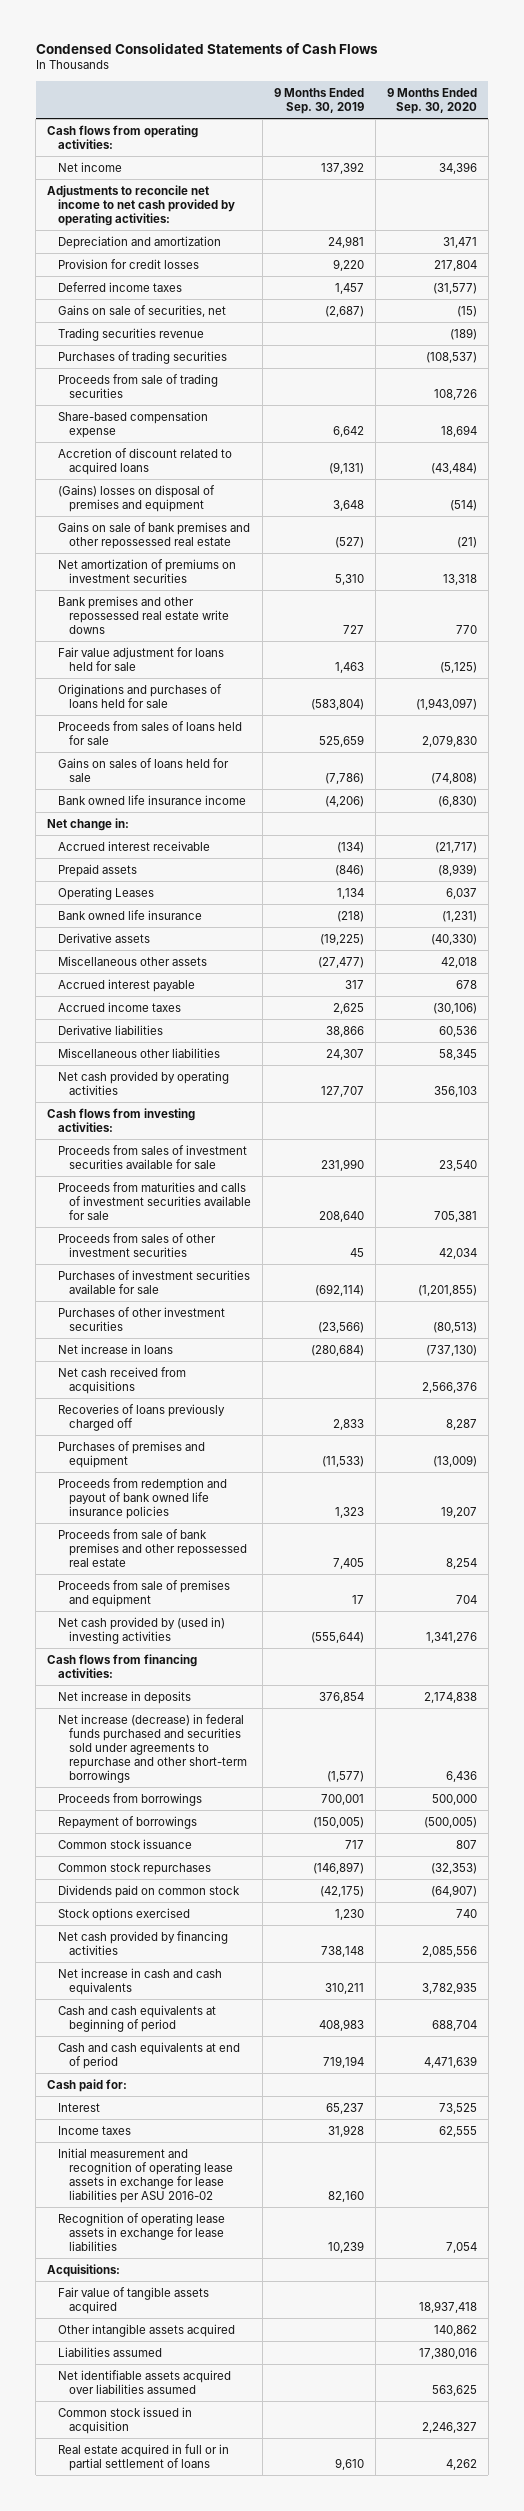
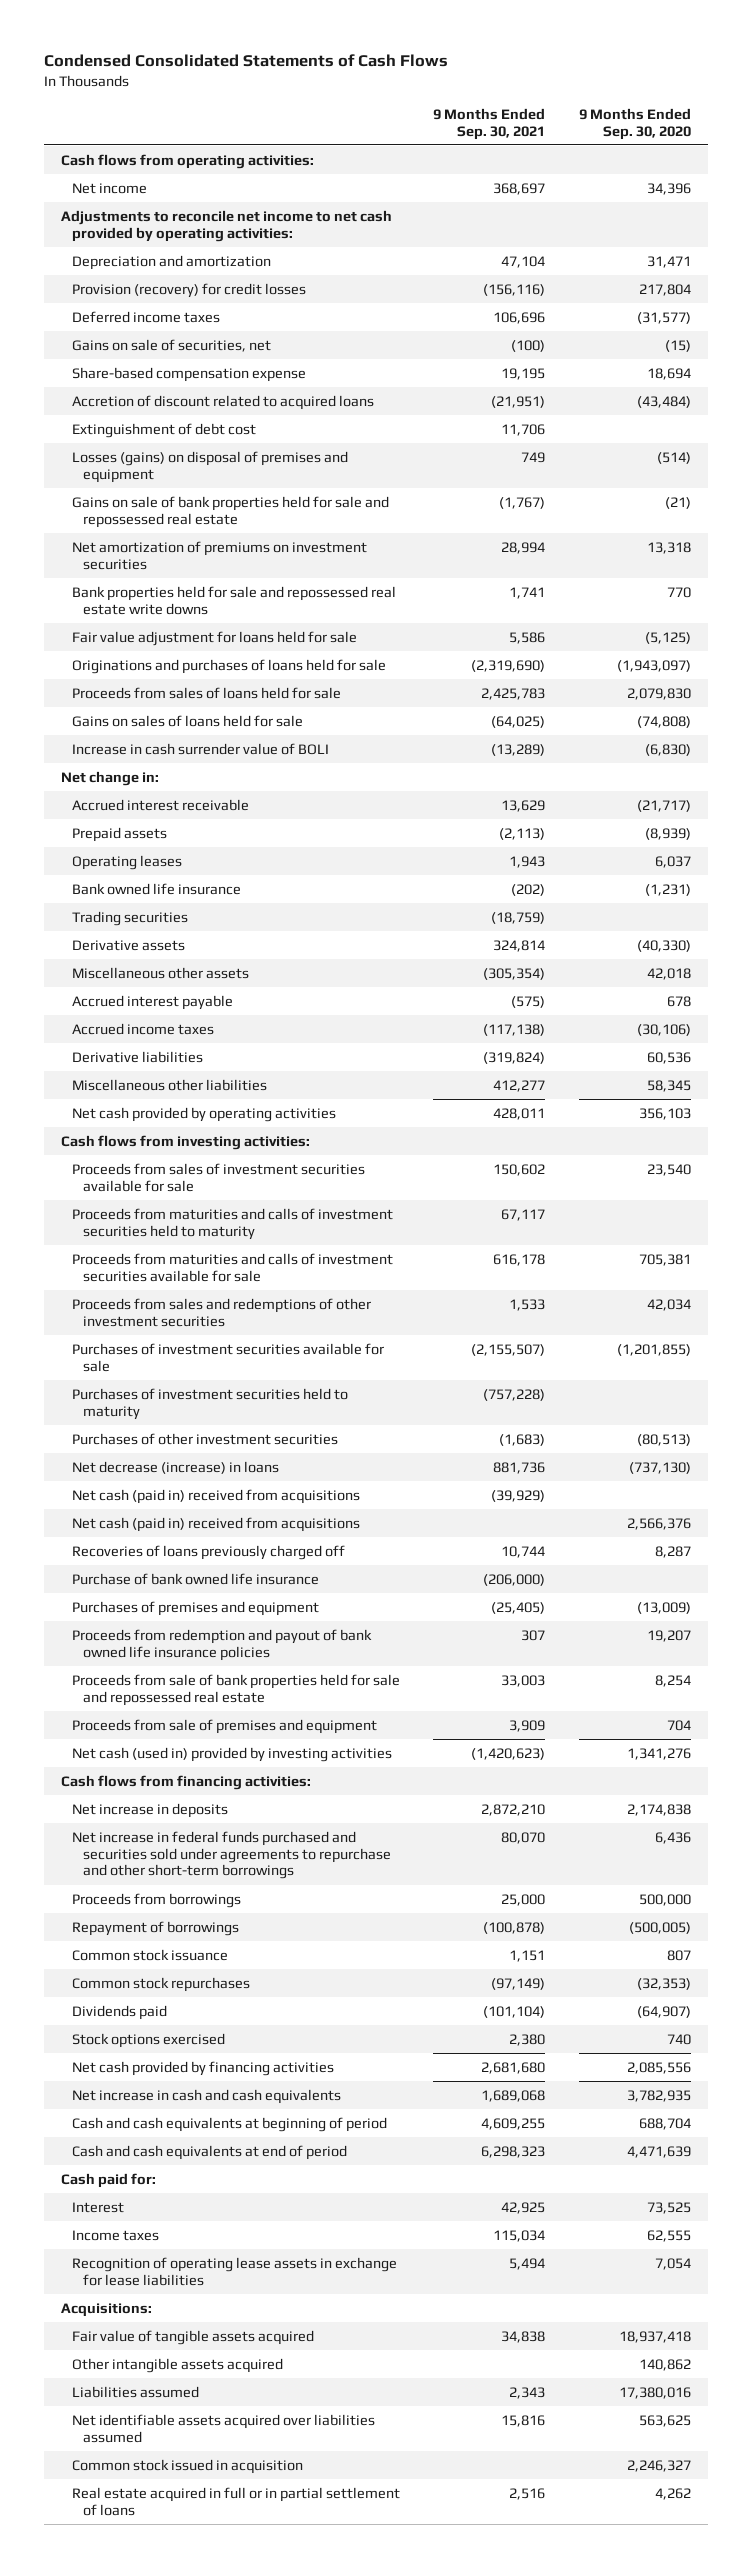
- | 9 Months Ended Sep. 30, 2019 | 9 Months Ended Sep. 30, 2020
+ | 9 Months Ended Sep. 30, 2021 | 9 Months Ended Sep. 30, 2020
- Provision for credit losses | 9,220 | 217,804
+ Provision (recovery) for credit losses | (156,116) | 217,804
- Trading securities revenue | | (189)
- Purchases of trading securities | | (108,537)
- Proceeds from sale of trading securities | | 108,726
- (Gains) losses on disposal of premises and equipment | 3,648 | (514)
- Gains on sale of bank premises and other repossessed real estate | (527) | (21)
+ Extinguishment of debt cost | 11,706 |
+ Losses (gains) on disposal of premises and equipment | 749 | (514)
+ Gains on sale of bank properties held for sale and repossessed real estate | (1,767) | (21)
- Bank premises and other repossessed real estate write downs | 727 | 770
+ Bank properties held for sale and repossessed real estate write downs | 1,741 | 770
- Bank owned life insurance income | (4,206) | (6,830)
+ Increase in cash surrender value of BOLI | (13,289) | (6,830)
- Operating Leases | 1,134 | 6,037
+ Operating leases | 1,943 | 6,037
+ Trading securities | (18,759) |
+ Proceeds from maturities and calls of investment securities held to maturity | 67,117 |
- Proceeds from sales of other investment securities | 45 | 42,034
+ Proceeds from sales and redemptions of other investment securities | 1,533 | 42,034
+ Purchases of investment securities held to maturity | (757,228) |
- Net increase in loans | (280,684) | (737,130)
- Net cash received from acquisitions | | 2,566,376
+ Net decrease (increase) in loans | 881,736 | (737,130)
+ Net cash (paid in) received from acquisitions | (39,929) |
+ Net cash (paid in) received from acquisitions | | 2,566,376
+ Purchase of bank owned life insurance | (206,000) |
- Proceeds from sale of bank premises and other repossessed real estate | 7,405 | 8,254
+ Proceeds from sale of bank properties held for sale and repossessed real estate | 33,003 | 8,254
- Net cash provided by (used in) investing activities | (555,644) | 1,341,276
+ Net cash (used in) provided by investing activities | (1,420,623) | 1,341,276
- Net increase (decrease) in federal funds purchased and securities sold under agreements to repurchase and other short-term borrowings | (1,577) | 6,436
+ Net increase in federal funds purchased and securities sold under agreements to repurchase and other short-term borrowings | 80,070 | 6,436
- Dividends paid on common stock | (42,175) | (64,907)
+ Dividends paid | (101,104) | (64,907)
- Initial measurement and recognition of operating lease assets in exchange for lease liabilities per ASU 2016-02 | 82,160 |

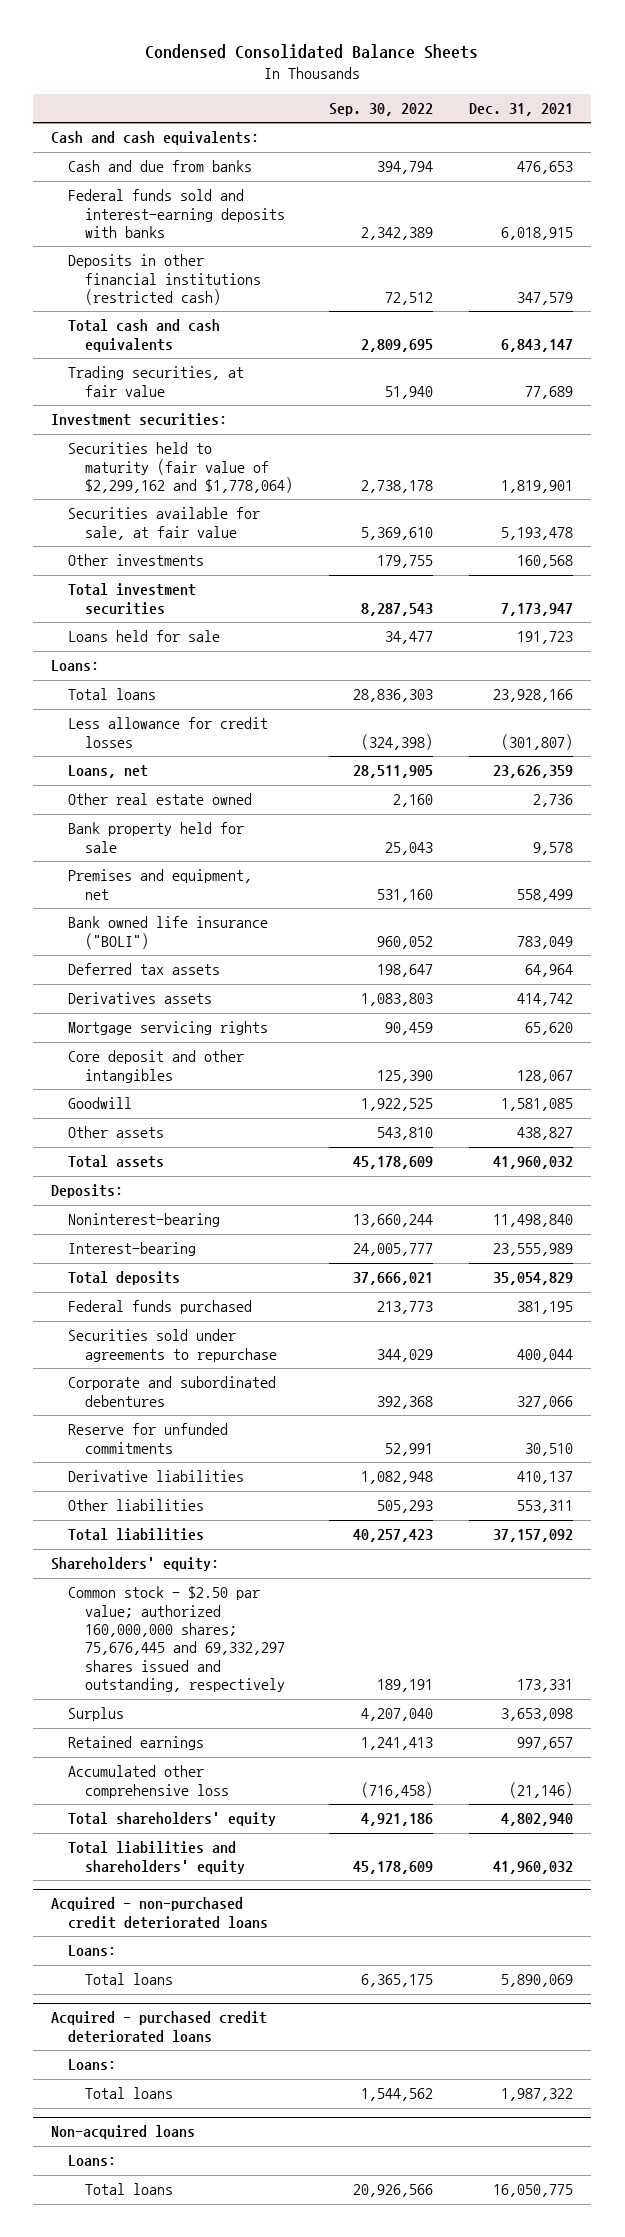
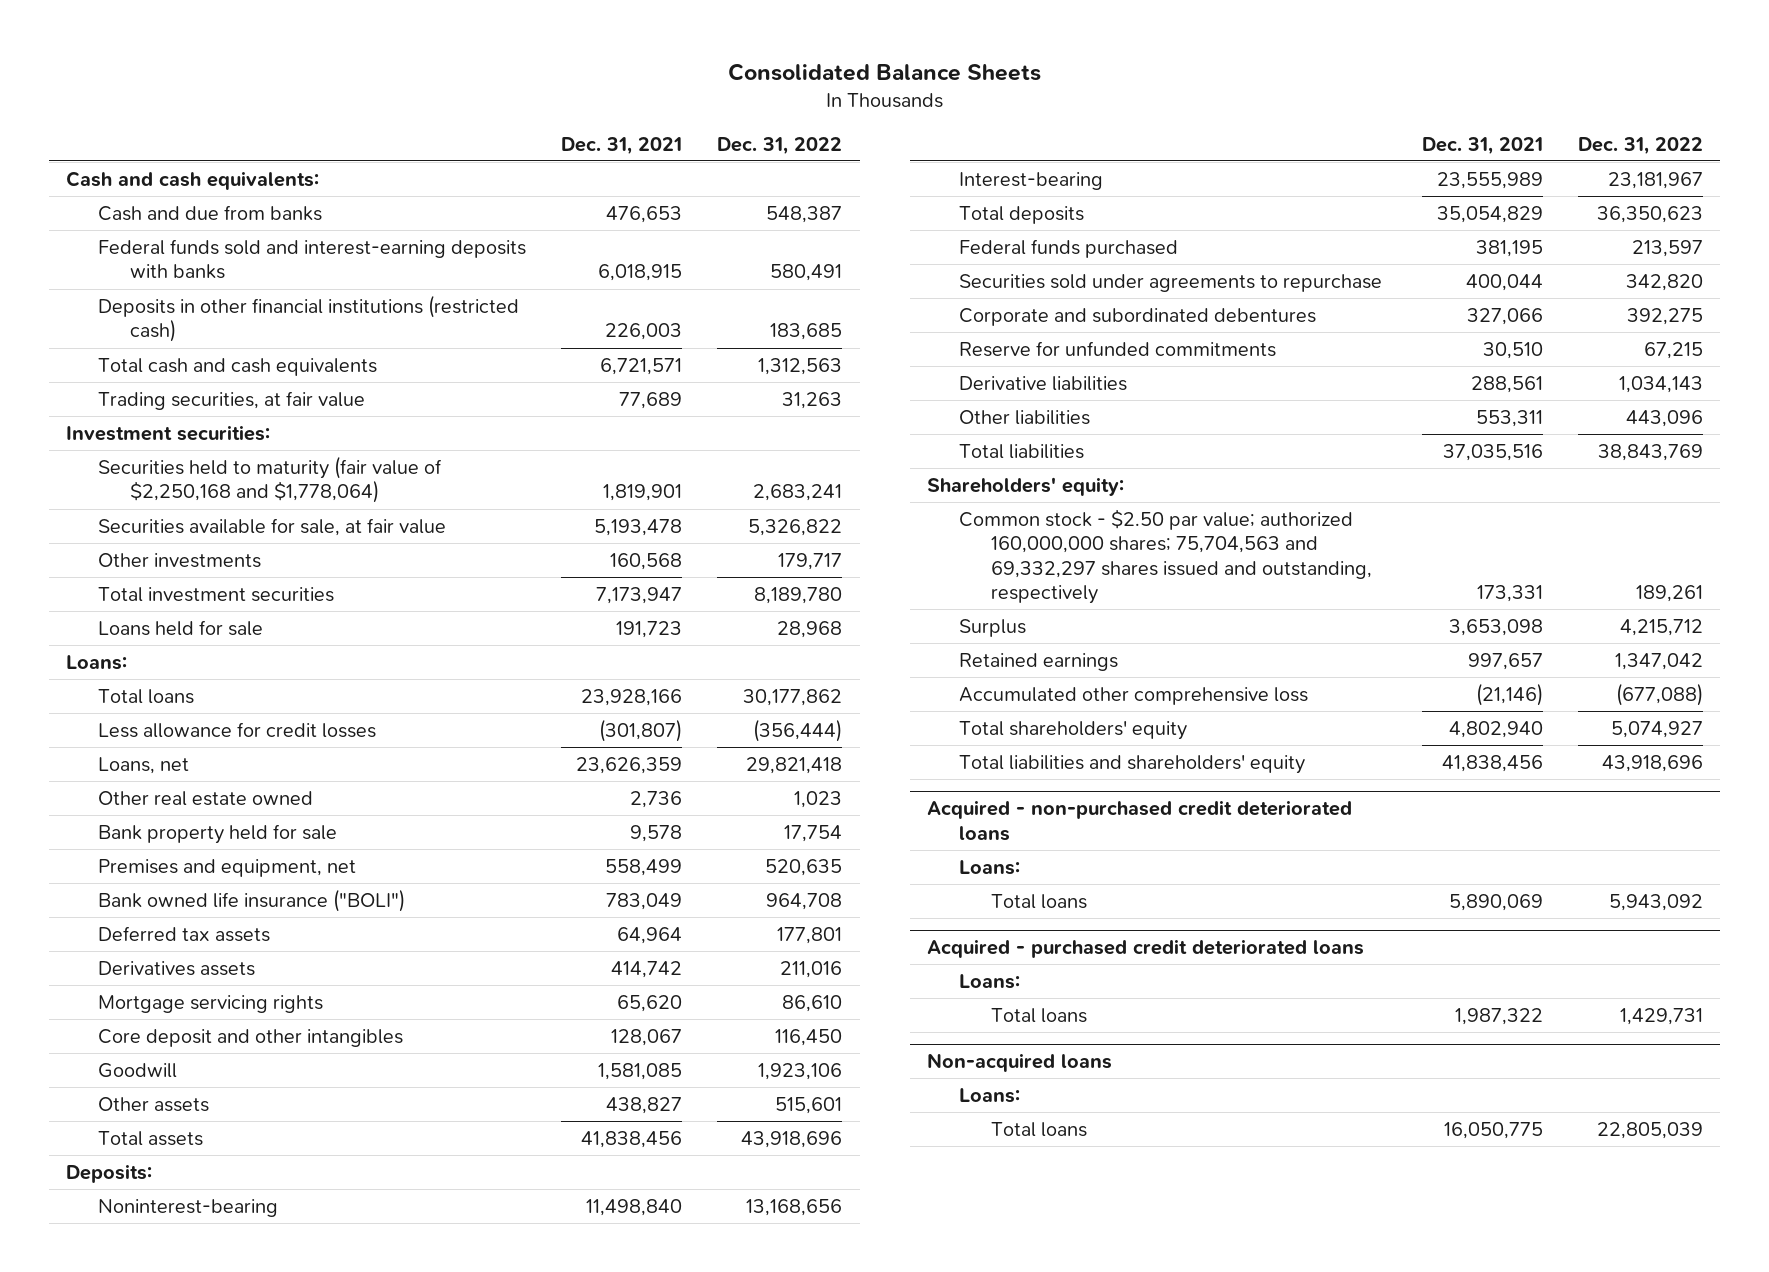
- Condensed Consolidated Balance Sheets
+ Consolidated Balance Sheets
- | Sep. 30, 2022 | Dec. 31, 2021
+ | Dec. 31, 2021 | Dec. 31, 2022
- Deposits in other financial institutions (restricted cash) | 72,512 | 347,579
- Total cash and cash equivalents | 2,809,695 | 6,843,147
+ Deposits in other financial institutions (restricted cash) | 226,003 | 183,685
+ Total cash and cash equivalents | 6,721,571 | 1,312,563
- Securities held to maturity (fair value of $2,299,162 and $1,778,064) | 2,738,178 | 1,819,901
+ Securities held to maturity (fair value of $2,250,168 and $1,778,064) | 1,819,901 | 2,683,241
- Total assets | 45,178,609 | 41,960,032
+ Total assets | 41,838,456 | 43,918,696
- Derivative liabilities | 1,082,948 | 410,137
+ Derivative liabilities | 288,561 | 1,034,143
- Total liabilities | 40,257,423 | 37,157,092
+ Total liabilities | 37,035,516 | 38,843,769
- Common stock - $2.50 par value; authorized 160,000,000 shares; 75,676,445 and 69,332,297 shares issued and outstanding, respectively | 189,191 | 173,331
+ Common stock - $2.50 par value; authorized 160,000,000 shares; 75,704,563 and 69,332,297 shares issued and outstanding, respectively | 173,331 | 189,261
- Total liabilities and shareholders' equity | 45,178,609 | 41,960,032
+ Total liabilities and shareholders' equity | 41,838,456 | 43,918,696

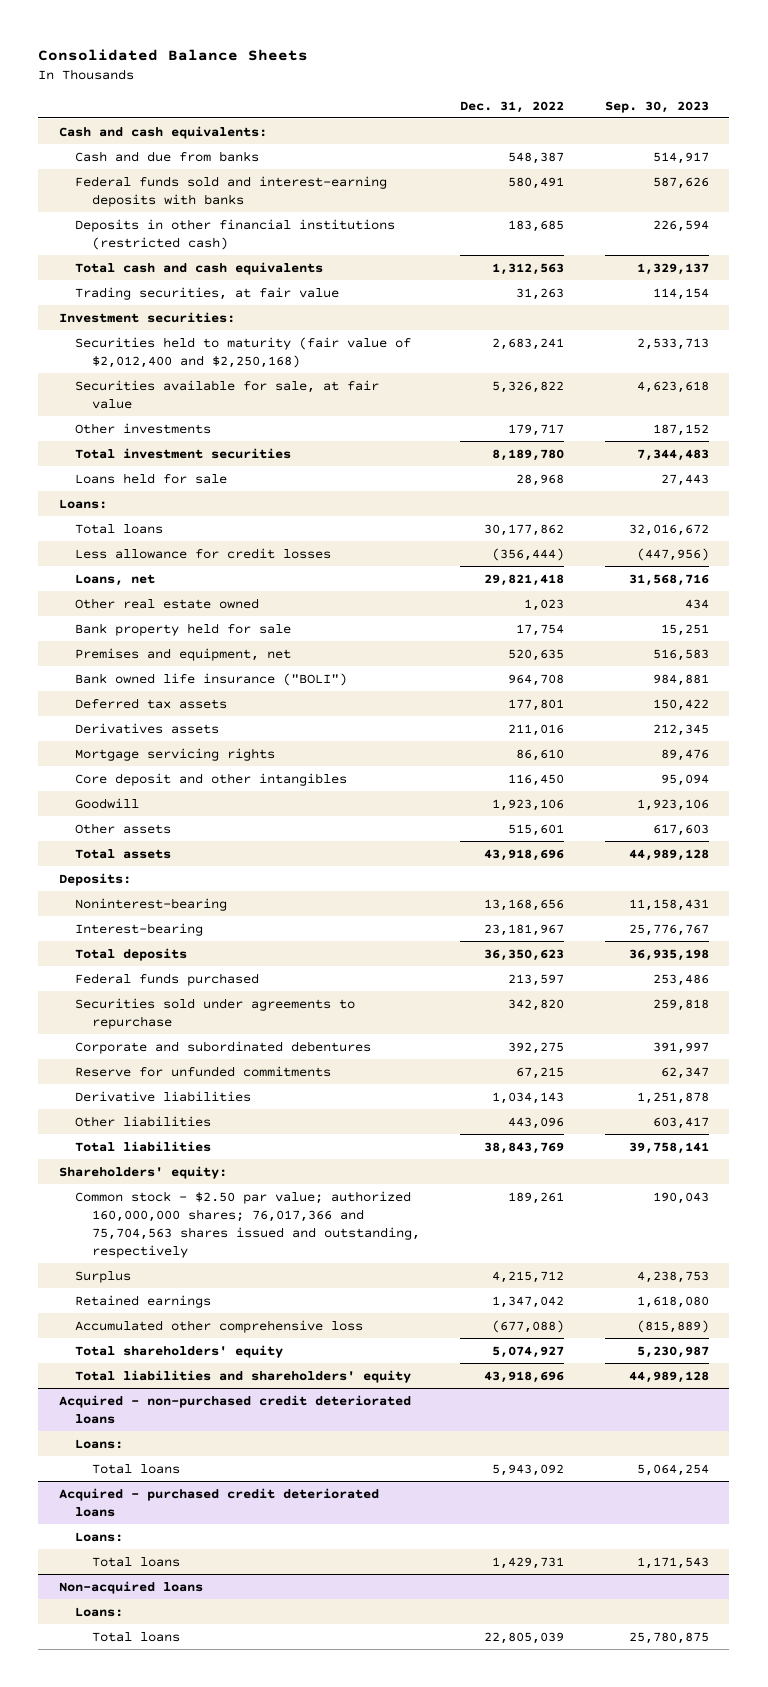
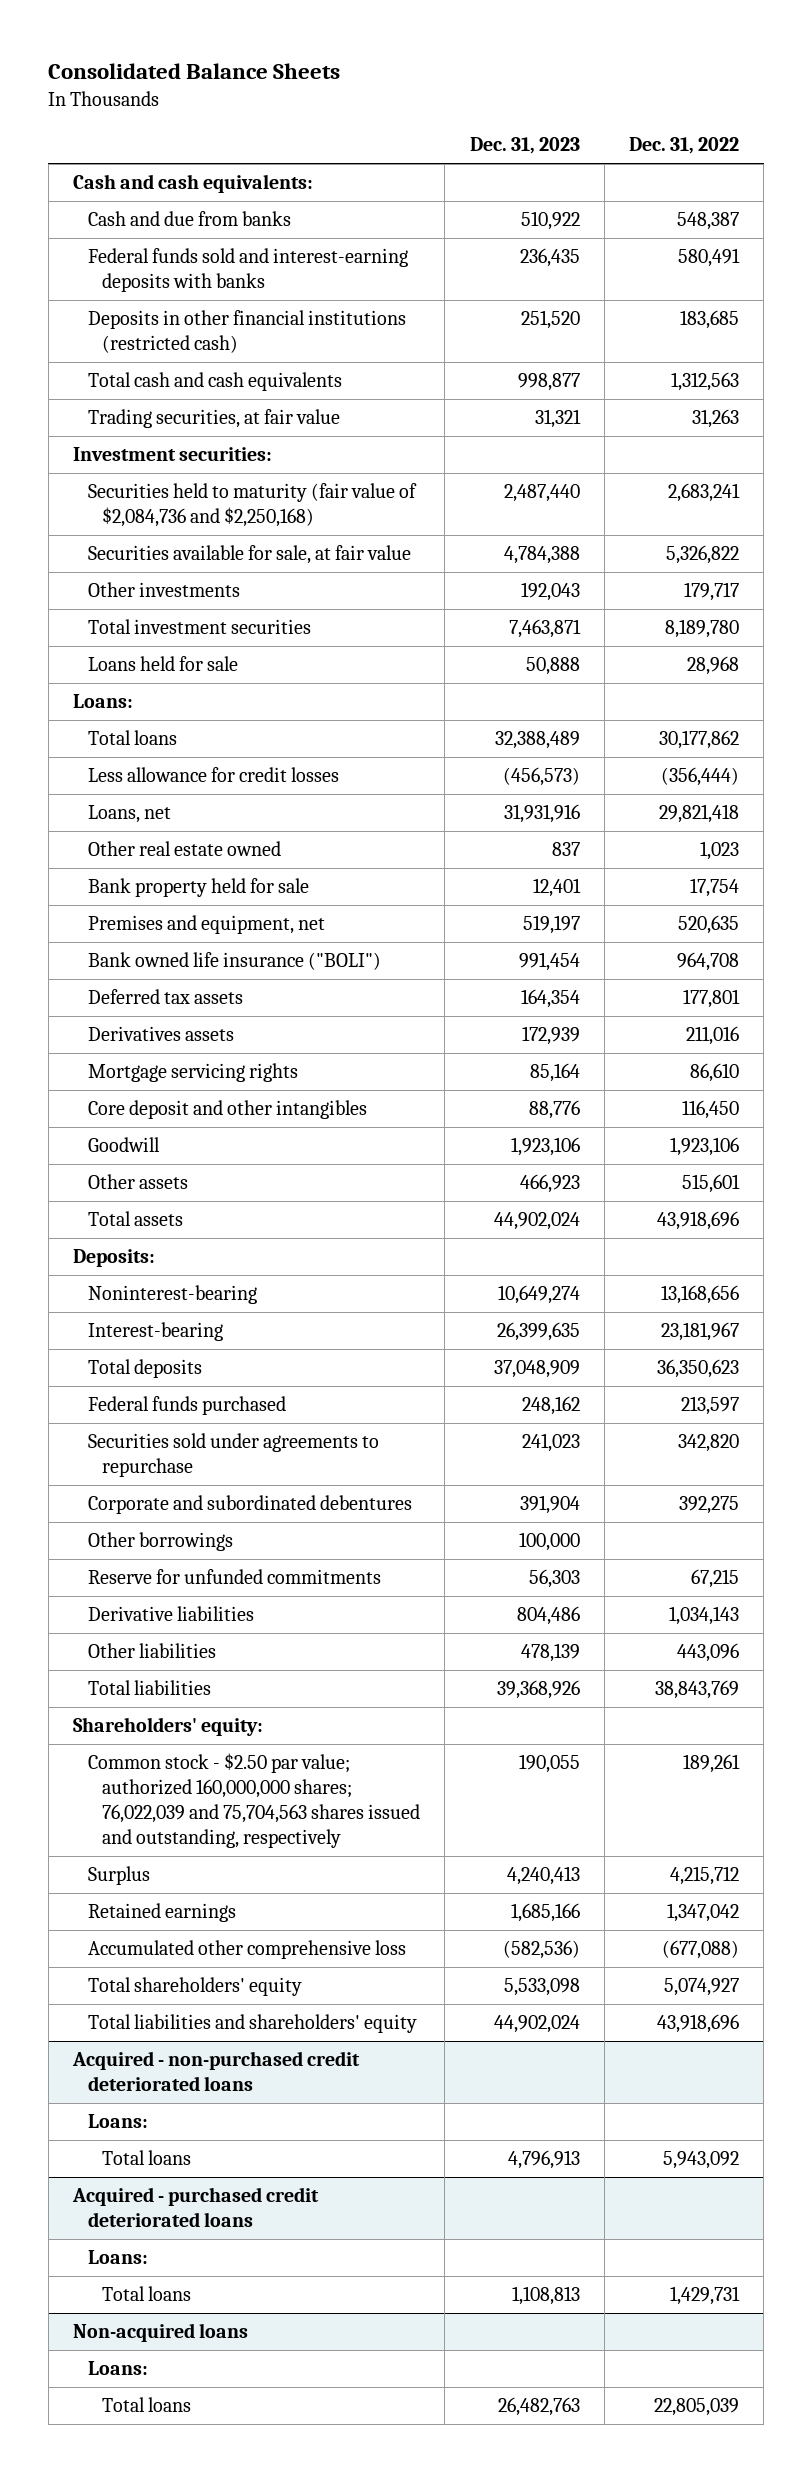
- | Dec. 31, 2022 | Sep. 30, 2023
+ | Dec. 31, 2023 | Dec. 31, 2022
- Securities held to maturity (fair value of $2,012,400 and $2,250,168) | 2,683,241 | 2,533,713
+ Securities held to maturity (fair value of $2,084,736 and $2,250,168) | 2,487,440 | 2,683,241
+ Other borrowings | 100,000 |
- Common stock - $2.50 par value; authorized 160,000,000 shares; 76,017,366 and 75,704,563 shares issued and outstanding, respectively | 189,261 | 190,043
+ Common stock - $2.50 par value; authorized 160,000,000 shares; 76,022,039 and 75,704,563 shares issued and outstanding, respectively | 190,055 | 189,261

